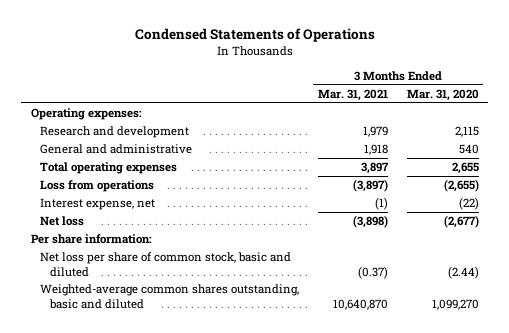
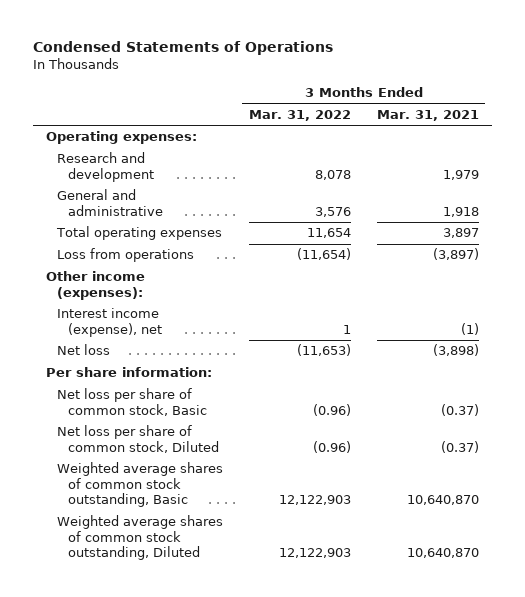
- | 3 Months Ended Mar. 31, 2021 | 3 Months Ended Mar. 31, 2020
+ | 3 Months Ended Mar. 31, 2022 | 3 Months Ended Mar. 31, 2021
- Interest expense, net | (1) | (22)
+ Other income (expenses):
+ Interest income (expense), net | 1 | (1)
- Net loss per share of common stock, basic and diluted | (0.37) | (2.44)
- Weighted-average common shares outstanding, basic and diluted | 10,640,870 | 1,099,270
+ Net loss per share of common stock, Basic | (0.96) | (0.37)
+ Net loss per share of common stock, Diluted | (0.96) | (0.37)
+ Weighted average shares of common stock outstanding, Basic | 12,122,903 | 10,640,870
+ Weighted average shares of common stock outstanding, Diluted | 12,122,903 | 10,640,870

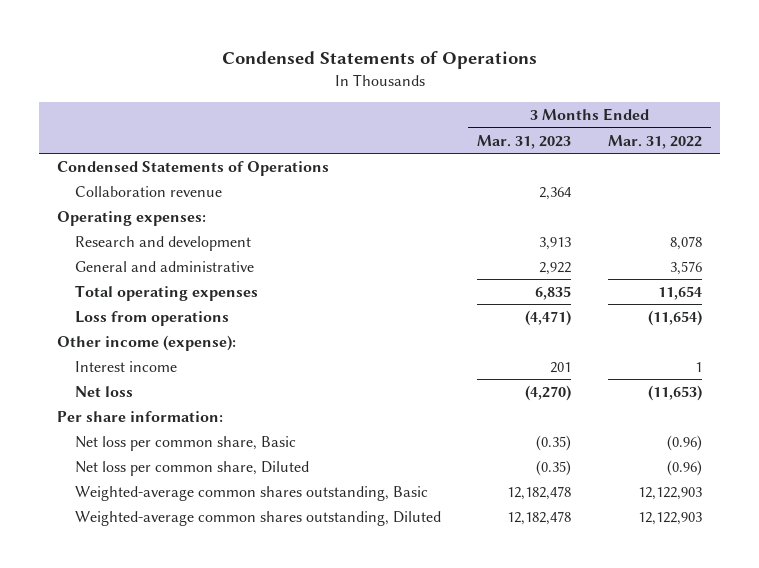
- | 3 Months Ended Mar. 31, 2022 | 3 Months Ended Mar. 31, 2021
+ | 3 Months Ended Mar. 31, 2023 | 3 Months Ended Mar. 31, 2022
+ Condensed Statements of Operations
+ Collaboration revenue | 2,364 |
- Other income (expenses):
- Interest income (expense), net | 1 | (1)
+ Other income (expense):
+ Interest income | 201 | 1
- Net loss per share of common stock, Basic | (0.96) | (0.37)
- Net loss per share of common stock, Diluted | (0.96) | (0.37)
- Weighted average shares of common stock outstanding, Basic | 12,122,903 | 10,640,870
- Weighted average shares of common stock outstanding, Diluted | 12,122,903 | 10,640,870
+ Net loss per common share, Basic | (0.35) | (0.96)
+ Net loss per common share, Diluted | (0.35) | (0.96)
+ Weighted-average common shares outstanding, Basic | 12,182,478 | 12,122,903
+ Weighted-average common shares outstanding, Diluted | 12,182,478 | 12,122,903

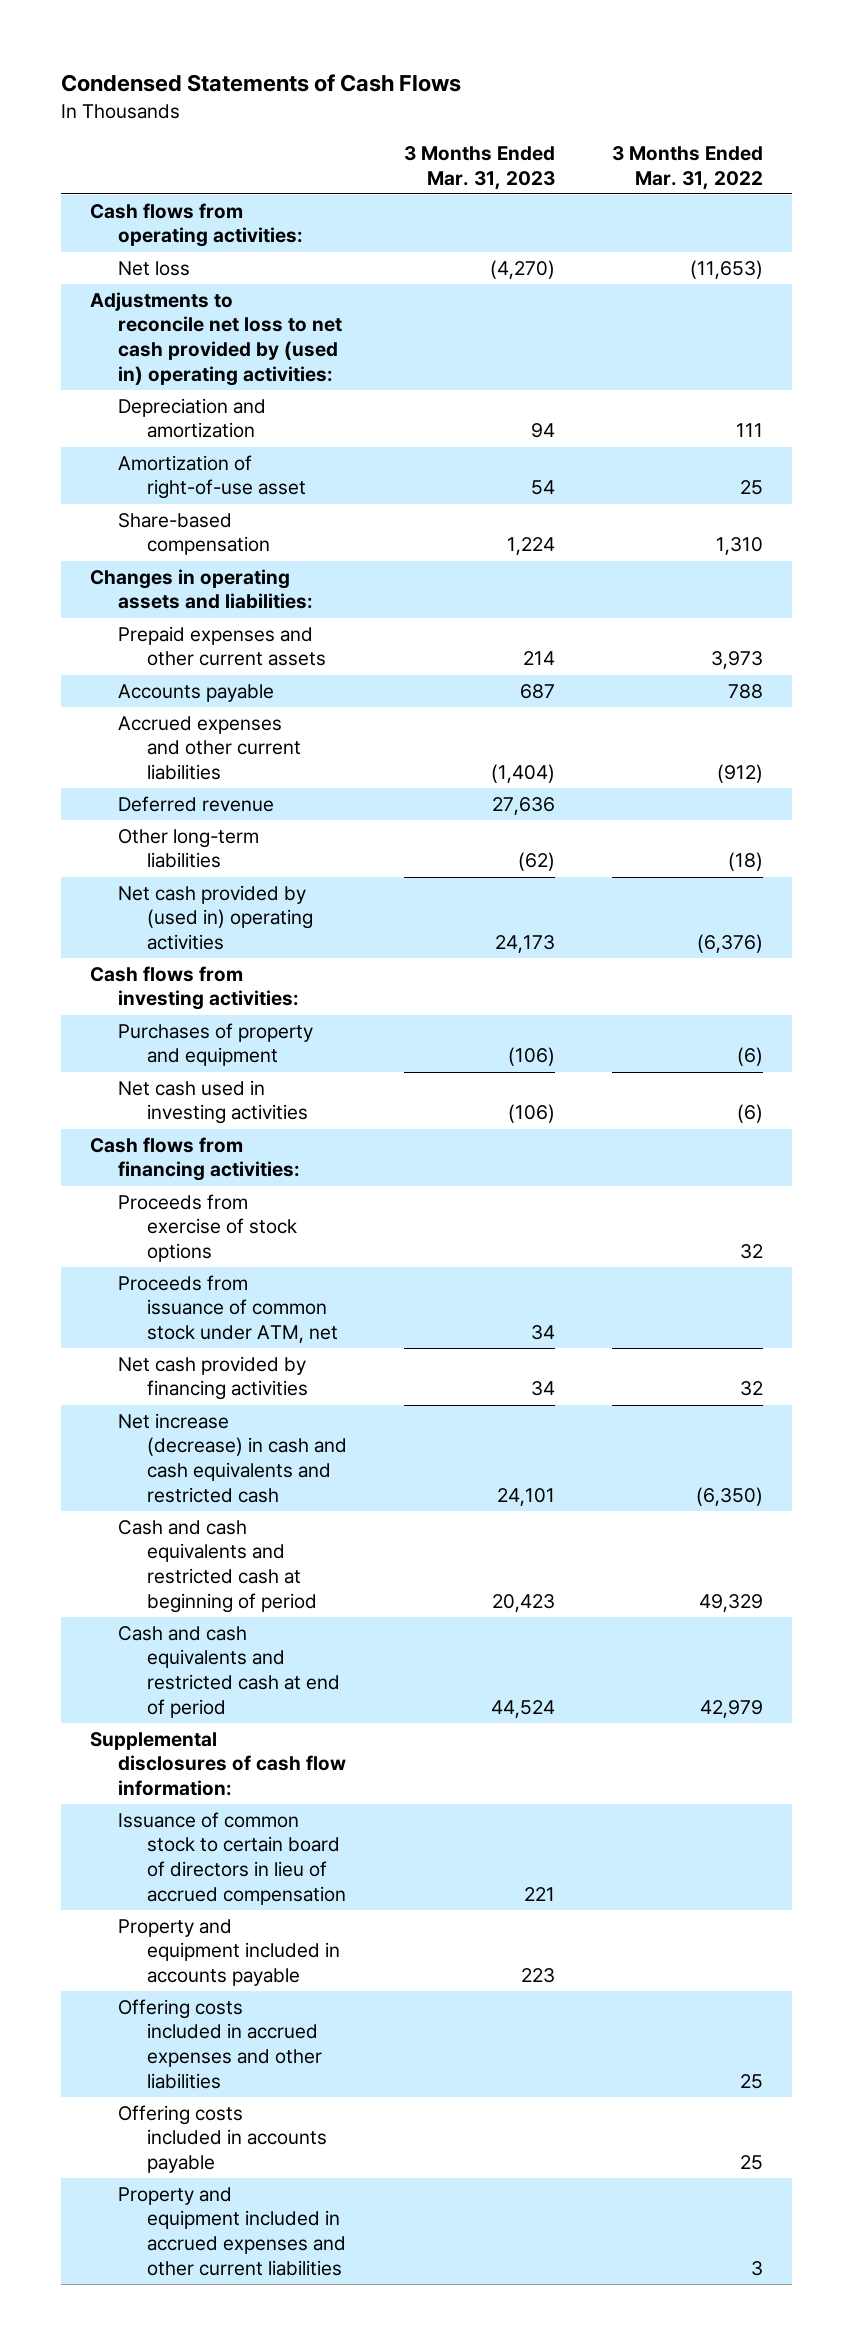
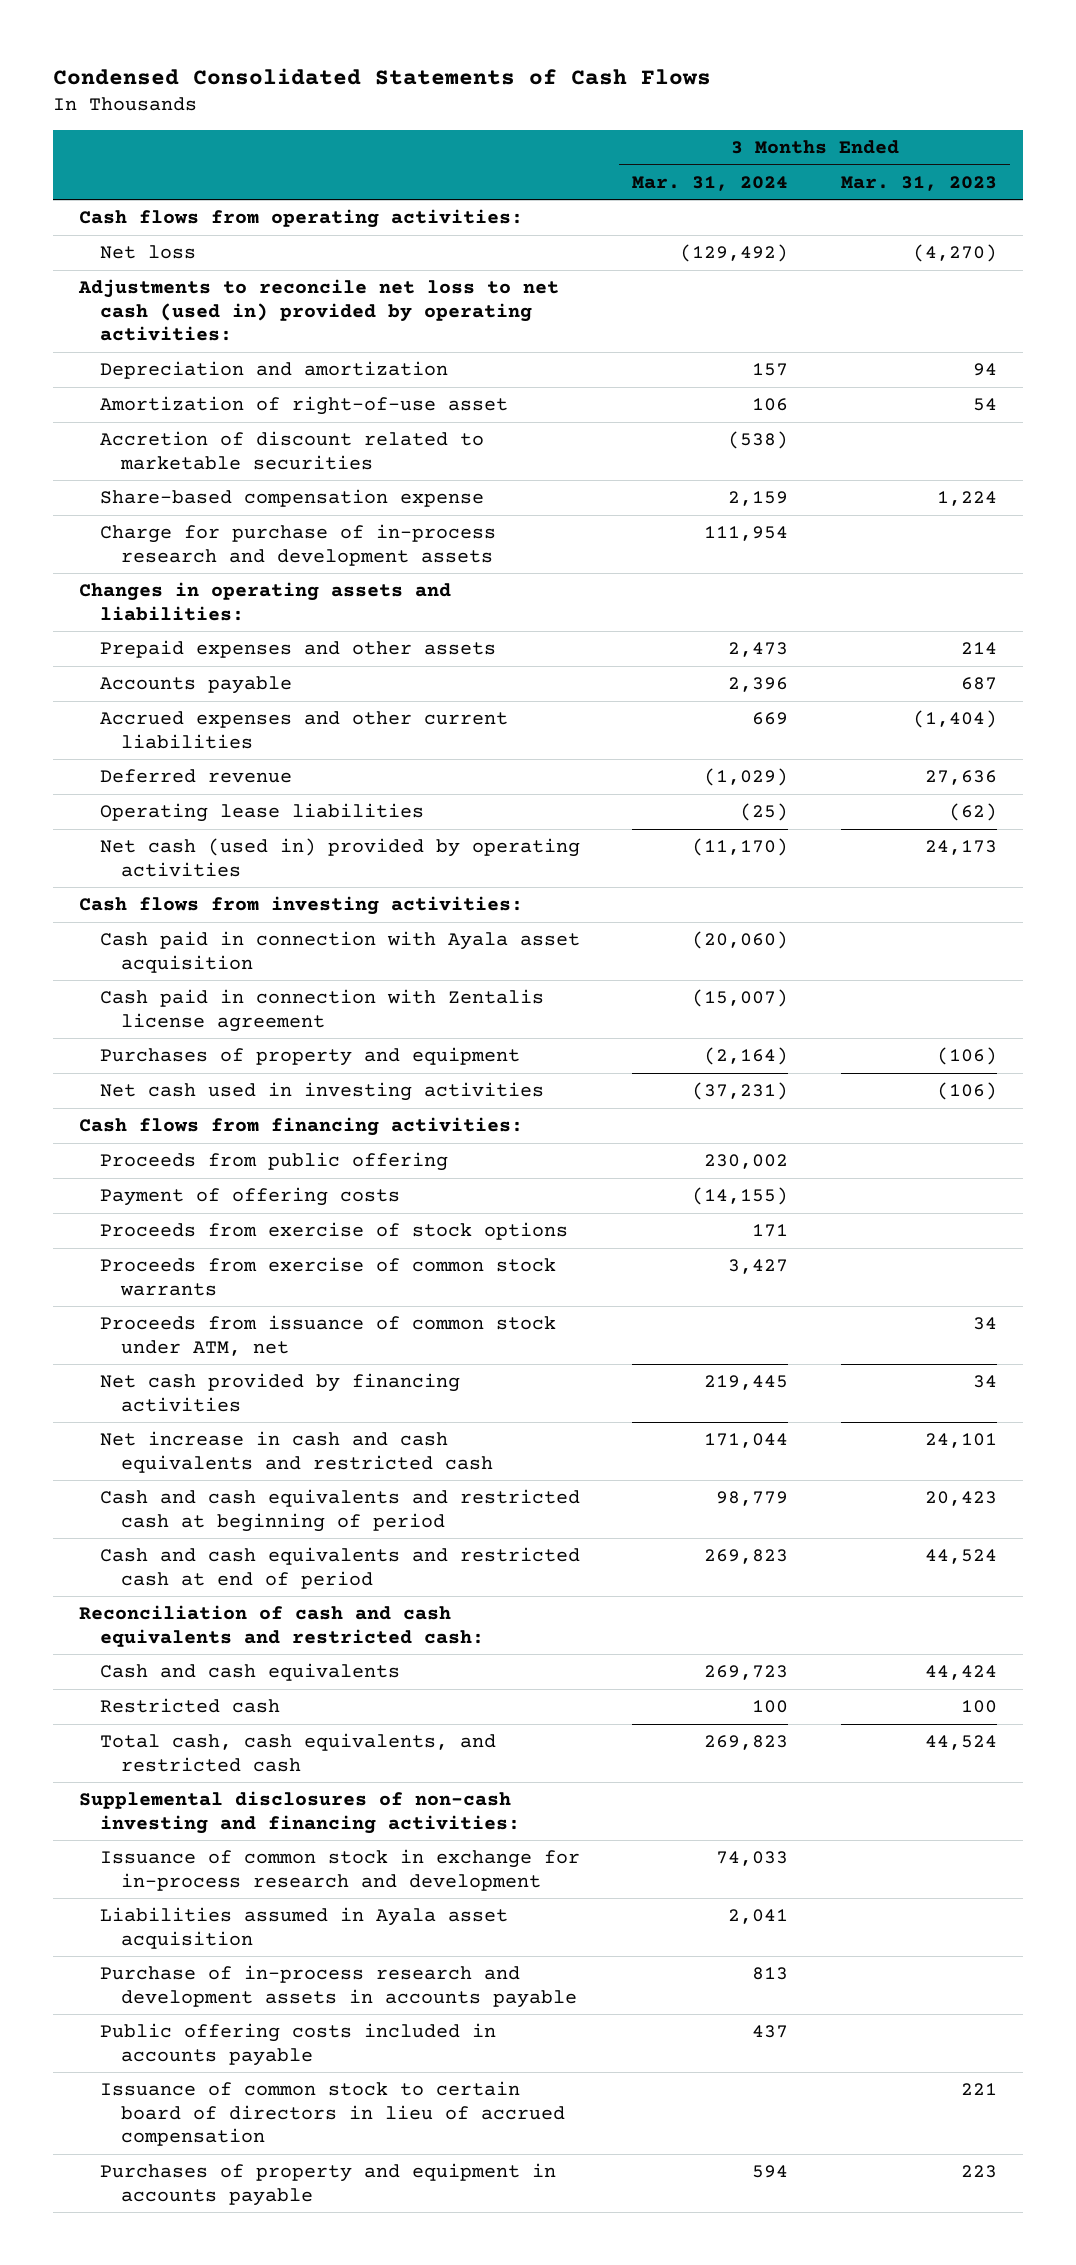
- Condensed Statements of Cash Flows
+ Condensed Consolidated Statements of Cash Flows
- | 3 Months Ended Mar. 31, 2023 | 3 Months Ended Mar. 31, 2022
+ | 3 Months Ended Mar. 31, 2024 | 3 Months Ended Mar. 31, 2023
- Adjustments to reconcile net loss to net cash provided by (used in) operating activities:
+ Adjustments to reconcile net loss to net cash (used in) provided by operating activities:
- Share-based compensation | 1,224 | 1,310
+ Accretion of discount related to marketable securities | (538) |
+ Share-based compensation expense | 2,159 | 1,224
+ Charge for purchase of in-process research and development assets | 111,954 |
- Prepaid expenses and other current assets | 214 | 3,973
+ Prepaid expenses and other assets | 2,473 | 214
- Other long-term liabilities | (62) | (18)
- Net cash provided by (used in) operating activities | 24,173 | (6,376)
+ Operating lease liabilities | (25) | (62)
+ Net cash (used in) provided by operating activities | (11,170) | 24,173
+ Cash paid in connection with Ayala asset acquisition | (20,060) |
+ Cash paid in connection with Zentalis license agreement | (15,007) |
+ Proceeds from public offering | 230,002 |
+ Payment of offering costs | (14,155) |
+ Proceeds from exercise of common stock warrants | 3,427 |
- Net increase (decrease) in cash and cash equivalents and restricted cash | 24,101 | (6,350)
+ Net increase in cash and cash equivalents and restricted cash | 171,044 | 24,101
- Supplemental disclosures of cash flow information:
+ Reconciliation of cash and cash equivalents and restricted cash:
+ Cash and cash equivalents | 269,723 | 44,424
+ Restricted cash | 100 | 100
+ Total cash, cash equivalents, and restricted cash | 269,823 | 44,524
+ Supplemental disclosures of non-cash investing and financing activities:
+ Issuance of common stock in exchange for in-process research and development | 74,033 |
+ Liabilities assumed in Ayala asset acquisition | 2,041 |
+ Purchase of in-process research and development assets in accounts payable | 813 |
+ Public offering costs included in accounts payable | 437 |
- Property and equipment included in accounts payable | 223 |
- Offering costs included in accrued expenses and other liabilities | | 25
- Offering costs included in accounts payable | | 25
- Property and equipment included in accrued expenses and other current liabilities | | 3
+ Purchases of property and equipment in accounts payable | 594 | 223

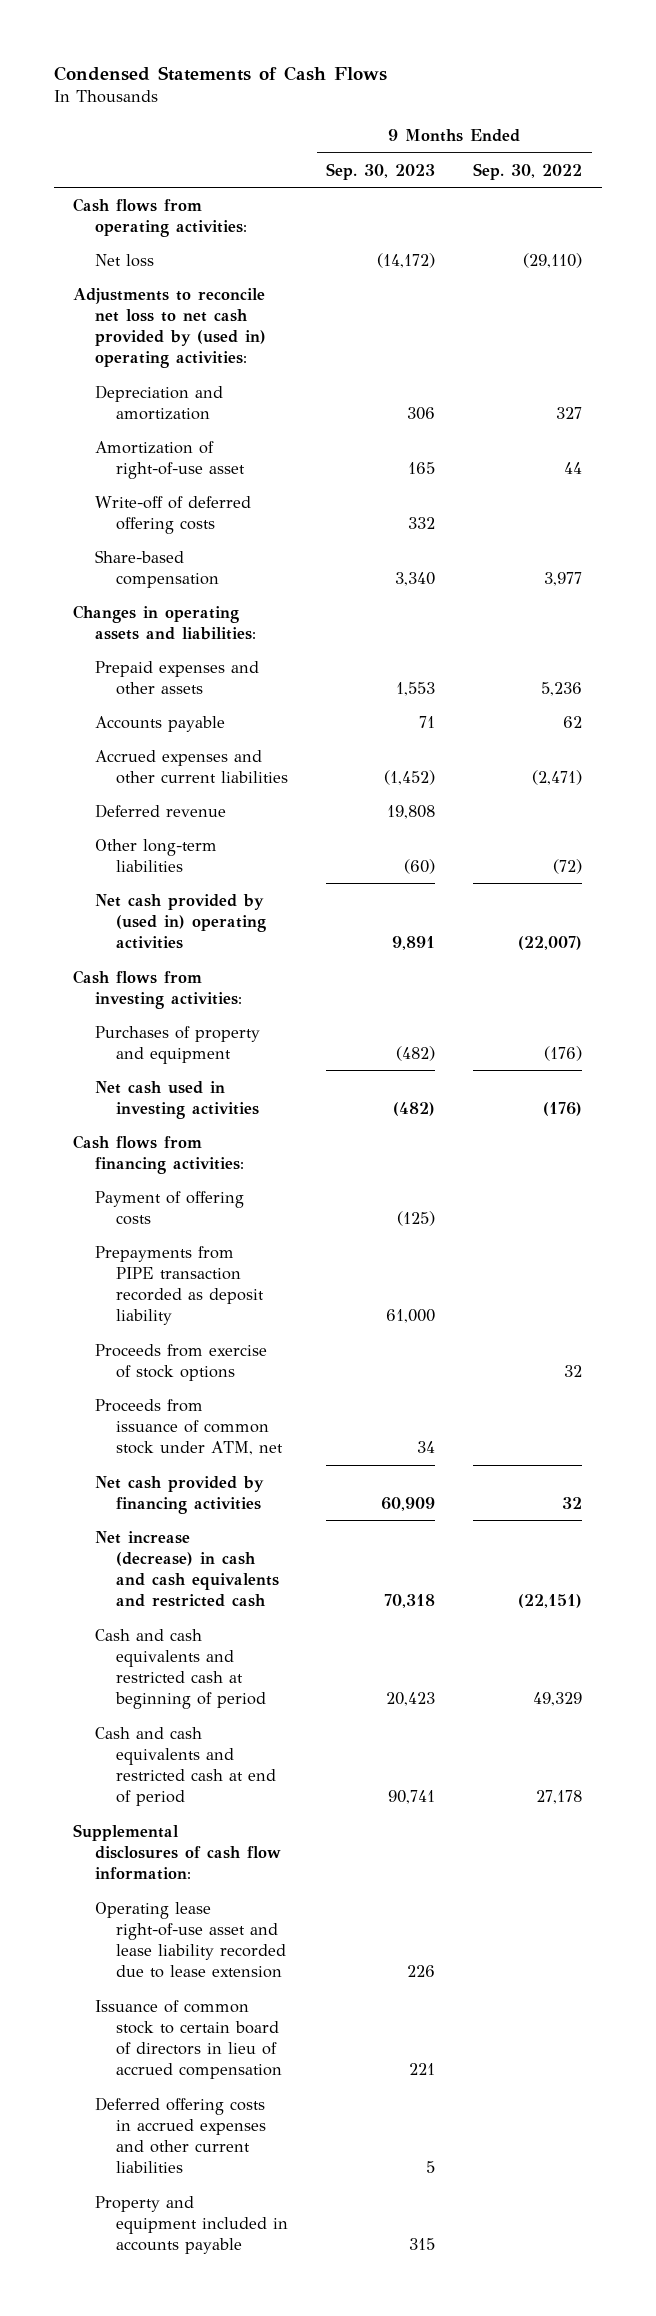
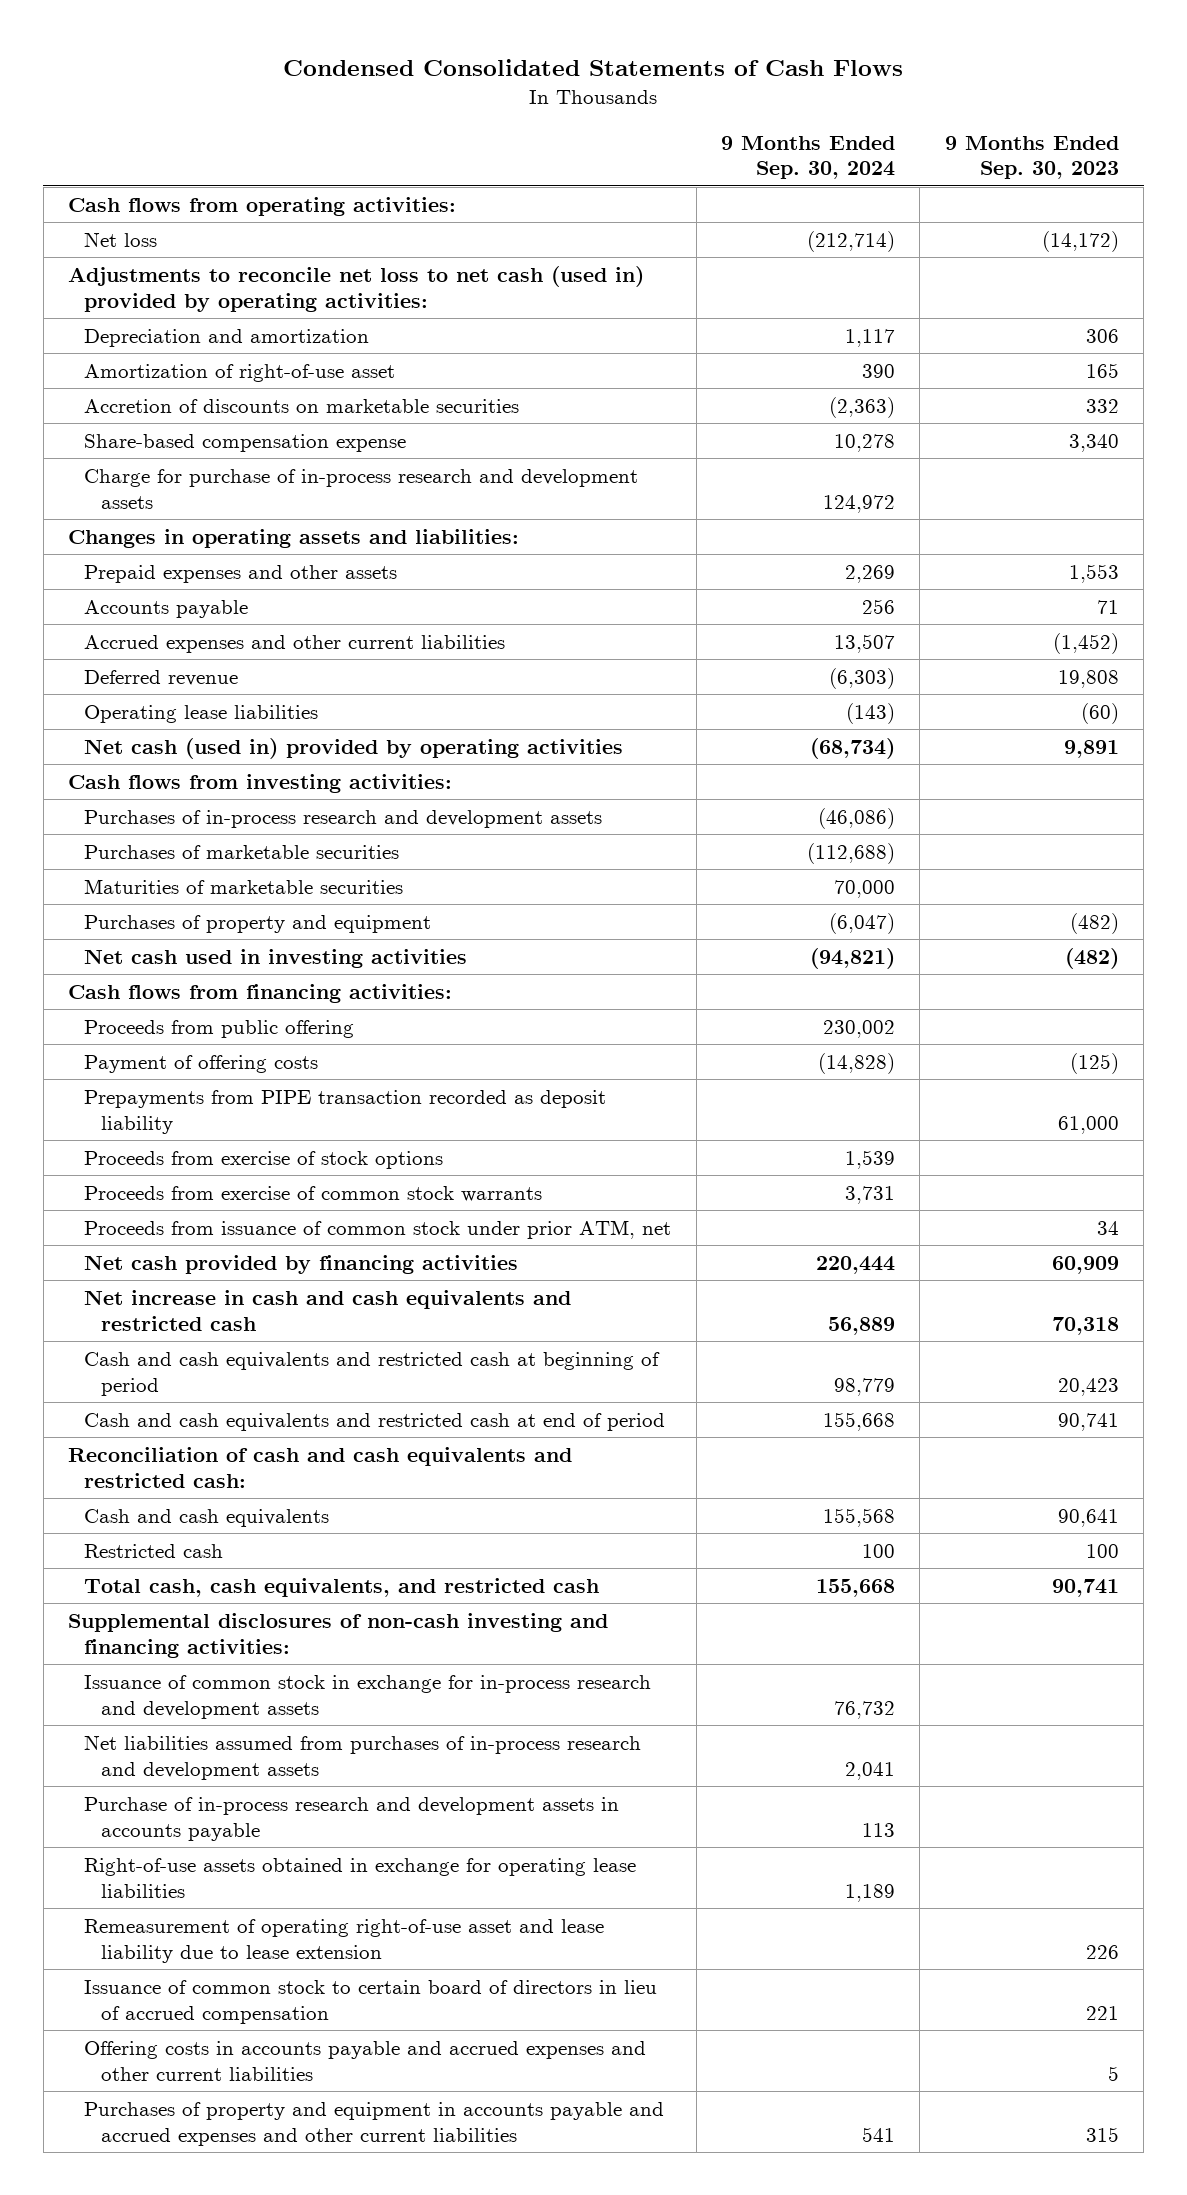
- Condensed Statements of Cash Flows
+ Condensed Consolidated Statements of Cash Flows
- | 9 Months Ended Sep. 30, 2023 | 9 Months Ended Sep. 30, 2022
+ | 9 Months Ended Sep. 30, 2024 | 9 Months Ended Sep. 30, 2023
- Adjustments to reconcile net loss to net cash provided by (used in) operating activities:
+ Adjustments to reconcile net loss to net cash (used in) provided by operating activities:
- Write-off of deferred offering costs | 332 |
- Share-based compensation | 3,340 | 3,977
+ Accretion of discounts on marketable securities | (2,363) | 332
+ Share-based compensation expense | 10,278 | 3,340
+ Charge for purchase of in-process research and development assets | 124,972 |
- Other long-term liabilities | (60) | (72)
- Net cash provided by (used in) operating activities | 9,891 | (22,007)
+ Operating lease liabilities | (143) | (60)
+ Net cash (used in) provided by operating activities | (68,734) | 9,891
+ Purchases of in-process research and development assets | (46,086) |
+ Purchases of marketable securities | (112,688) |
+ Maturities of marketable securities | 70,000 |
+ Proceeds from public offering | 230,002 |
- Proceeds from issuance of common stock under ATM, net | 34 |
+ Proceeds from exercise of common stock warrants | 3,731 |
+ Proceeds from issuance of common stock under prior ATM, net | | 34
- Net increase (decrease) in cash and cash equivalents and restricted cash | 70,318 | (22,151)
+ Net increase in cash and cash equivalents and restricted cash | 56,889 | 70,318
- Supplemental disclosures of cash flow information:
- Operating lease right-of-use asset and lease liability recorded due to lease extension | 226 |
+ Reconciliation of cash and cash equivalents and restricted cash:
+ Cash and cash equivalents | 155,568 | 90,641
+ Restricted cash | 100 | 100
+ Total cash, cash equivalents, and restricted cash | 155,668 | 90,741
+ Supplemental disclosures of non-cash investing and financing activities:
+ Issuance of common stock in exchange for in-process research and development assets | 76,732 |
+ Net liabilities assumed from purchases of in-process research and development assets | 2,041 |
+ Purchase of in-process research and development assets in accounts payable | 113 |
+ Right-of-use assets obtained in exchange for operating lease liabilities | 1,189 |
+ Remeasurement of operating right-of-use asset and lease liability due to lease extension | | 226
- Deferred offering costs in accrued expenses and other current liabilities | 5 |
- Property and equipment included in accounts payable | 315 |
+ Offering costs in accounts payable and accrued expenses and other current liabilities | | 5
+ Purchases of property and equipment in accounts payable and accrued expenses and other current liabilities | 541 | 315

